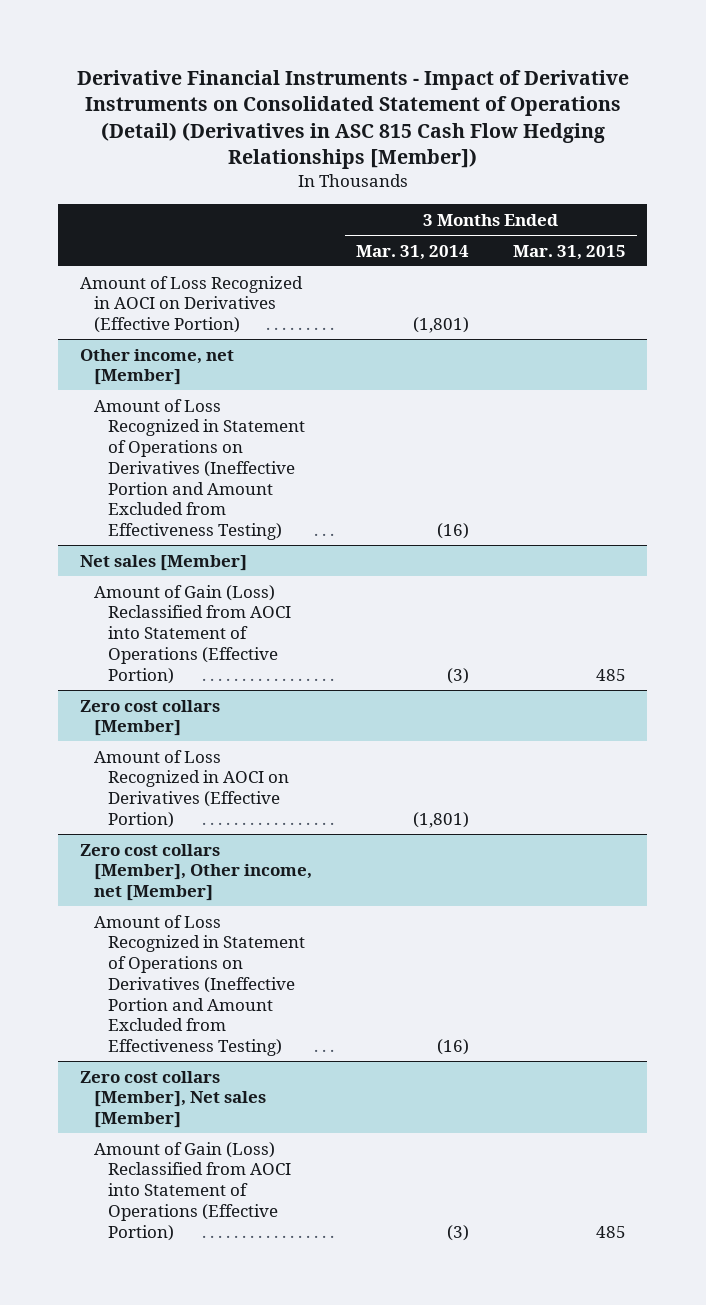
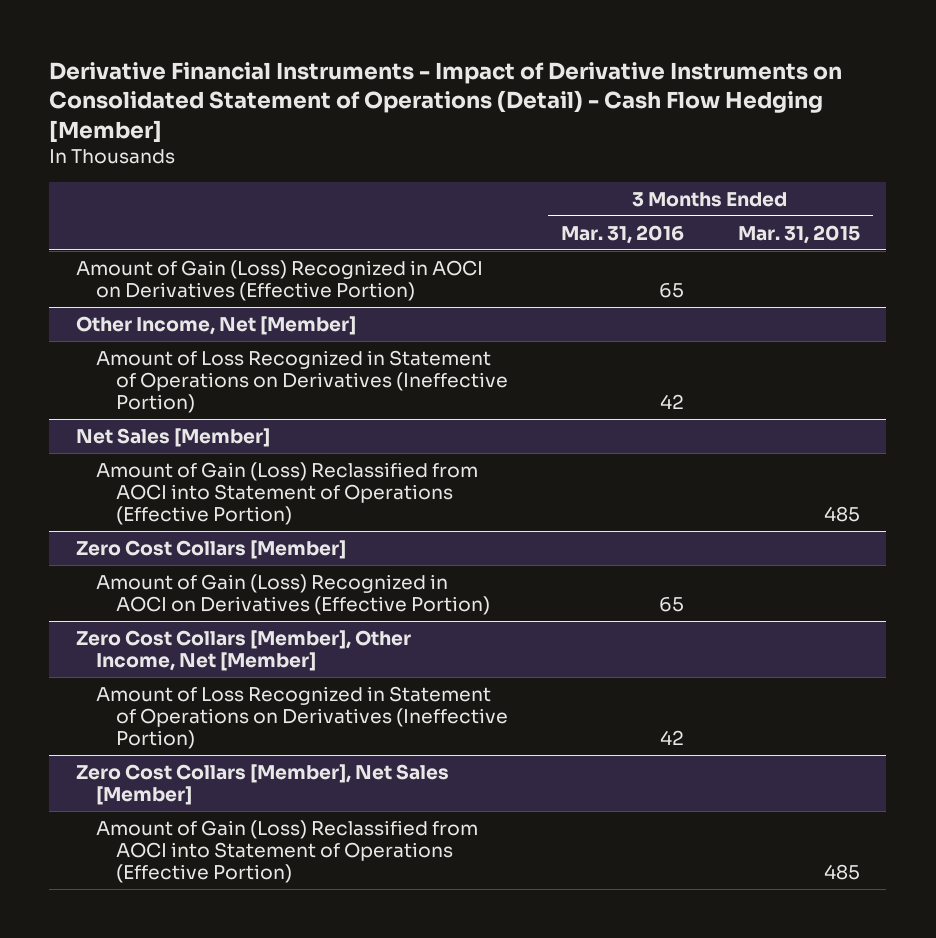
- Derivative Financial Instruments - Impact of Derivative Instruments on Consolidated Statement of Operations (Detail) (Derivatives in ASC 815 Cash Flow Hedging Relationships [Member])
+ Derivative Financial Instruments - Impact of Derivative Instruments on Consolidated Statement of Operations (Detail) - Cash Flow Hedging [Member]
- | 3 Months Ended Mar. 31, 2014 | 3 Months Ended Mar. 31, 2015
+ | 3 Months Ended Mar. 31, 2016 | 3 Months Ended Mar. 31, 2015
- Amount of Loss Recognized in AOCI on Derivatives (Effective Portion) | (1,801) |
- Other income, net [Member]
- Amount of Loss Recognized in Statement of Operations on Derivatives (Ineffective Portion and Amount Excluded from Effectiveness Testing) | (16) |
- Net sales [Member]
+ Amount of Gain (Loss) Recognized in AOCI on Derivatives (Effective Portion) | 65 |
+ Other Income, Net [Member]
+ Amount of Loss Recognized in Statement of Operations on Derivatives (Ineffective Portion) | 42 |
+ Net Sales [Member]
- Zero cost collars [Member]
- Amount of Loss Recognized in AOCI on Derivatives (Effective Portion) | (1,801) |
- Zero cost collars [Member], Other income, net [Member]
- Amount of Loss Recognized in Statement of Operations on Derivatives (Ineffective Portion and Amount Excluded from Effectiveness Testing) | (16) |
- Zero cost collars [Member], Net sales [Member]
+ Zero Cost Collars [Member]
+ Amount of Gain (Loss) Recognized in AOCI on Derivatives (Effective Portion) | 65 |
+ Zero Cost Collars [Member], Other Income, Net [Member]
+ Amount of Loss Recognized in Statement of Operations on Derivatives (Ineffective Portion) | 42 |
+ Zero Cost Collars [Member], Net Sales [Member]

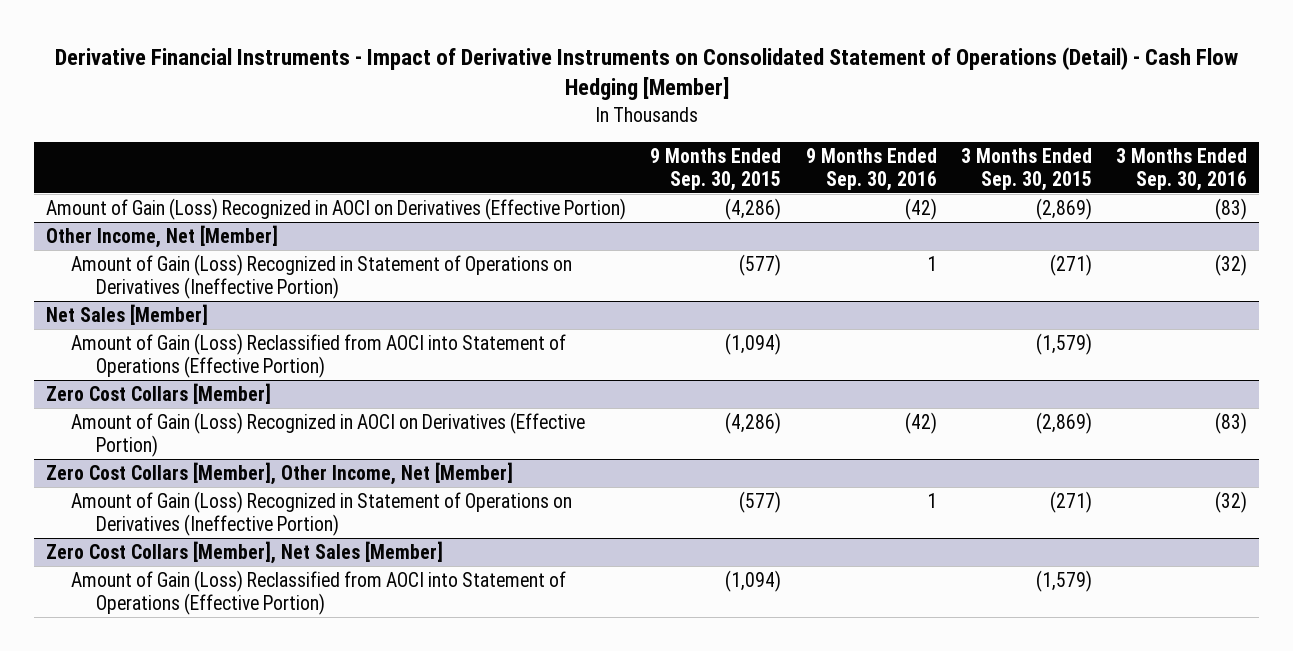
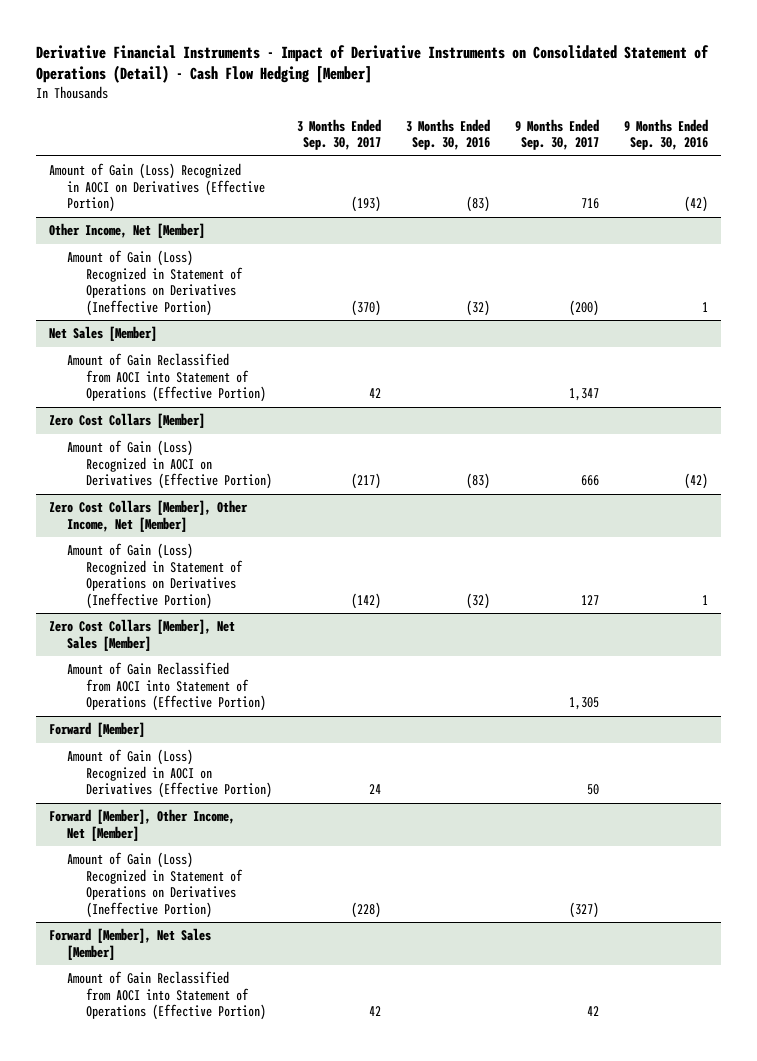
- | 9 Months Ended Sep. 30, 2015 | 9 Months Ended Sep. 30, 2016 | 3 Months Ended Sep. 30, 2015 | 3 Months Ended Sep. 30, 2016
+ | 3 Months Ended Sep. 30, 2017 | 3 Months Ended Sep. 30, 2016 | 9 Months Ended Sep. 30, 2017 | 9 Months Ended Sep. 30, 2016
@ Net Sales [Member]
- Amount of Gain (Loss) Reclassified from AOCI into Statement of Operations (Effective Portion) | (1,094) | | (1,579) |
+ Amount of Gain Reclassified from AOCI into Statement of Operations (Effective Portion) | 42 | | 1,347 |
@ Zero Cost Collars [Member], Net Sales [Member]
- Amount of Gain (Loss) Reclassified from AOCI into Statement of Operations (Effective Portion) | (1,094) | | (1,579) |
+ Amount of Gain Reclassified from AOCI into Statement of Operations (Effective Portion) | | | 1,305 |
+ Forward [Member]
+ Amount of Gain (Loss) Recognized in AOCI on Derivatives (Effective Portion) | 24 | | 50 |
+ Forward [Member], Other Income, Net [Member]
+ Amount of Gain (Loss) Recognized in Statement of Operations on Derivatives (Ineffective Portion) | (228) | | (327) |
+ Forward [Member], Net Sales [Member]
+ Amount of Gain Reclassified from AOCI into Statement of Operations (Effective Portion) | 42 | | 42 |

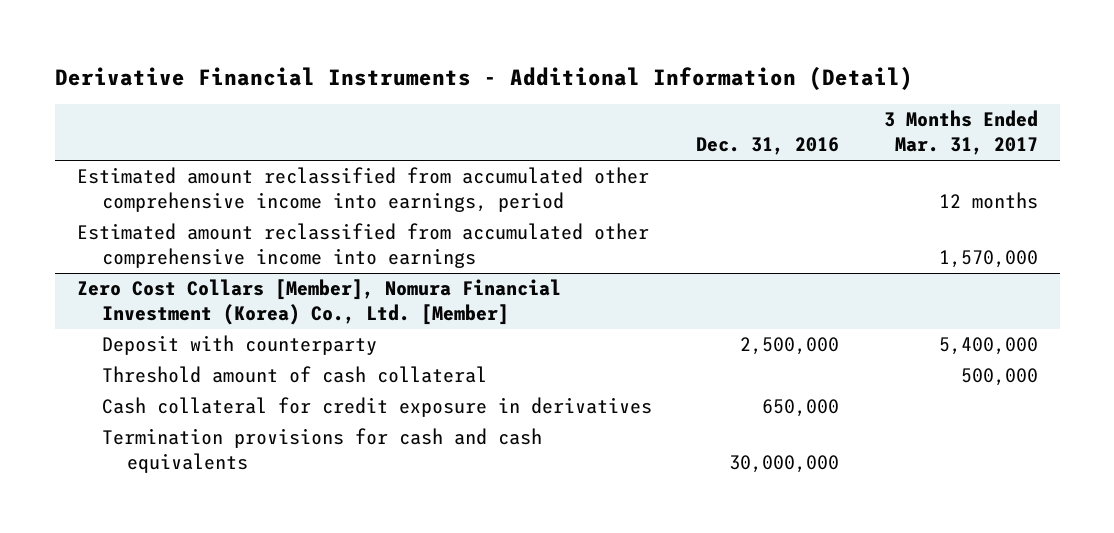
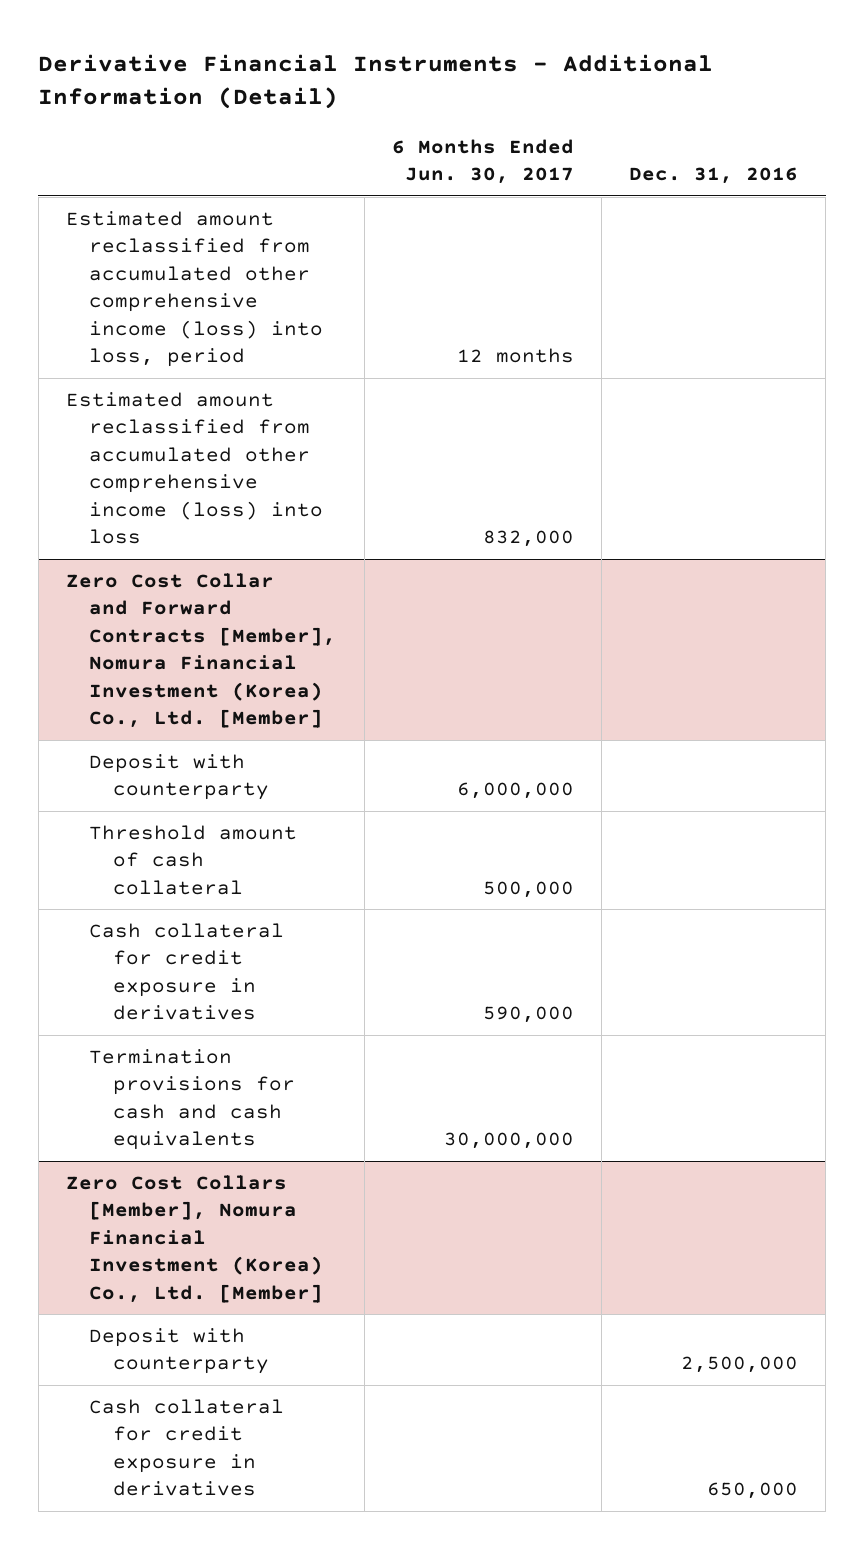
- | Dec. 31, 2016 | 3 Months Ended Mar. 31, 2017
+ | 6 Months Ended Jun. 30, 2017 | Dec. 31, 2016
- Estimated amount reclassified from accumulated other comprehensive income into earnings, period | | 12 months
- Estimated amount reclassified from accumulated other comprehensive income into earnings | | 1,570,000
+ Estimated amount reclassified from accumulated other comprehensive income (loss) into loss, period | 12 months |
+ Estimated amount reclassified from accumulated other comprehensive income (loss) into loss | 832,000 |
+ Zero Cost Collar and Forward Contracts [Member], Nomura Financial Investment (Korea) Co., Ltd. [Member]
+ Deposit with counterparty | 6,000,000 |
+ Threshold amount of cash collateral | 500,000 |
+ Cash collateral for credit exposure in derivatives | 590,000 |
+ Termination provisions for cash and cash equivalents | 30,000,000 |
@ Zero Cost Collars [Member], Nomura Financial Investment (Korea) Co., Ltd. [Member]
- Threshold amount of cash collateral | | 500,000
- Termination provisions for cash and cash equivalents | 30,000,000 |

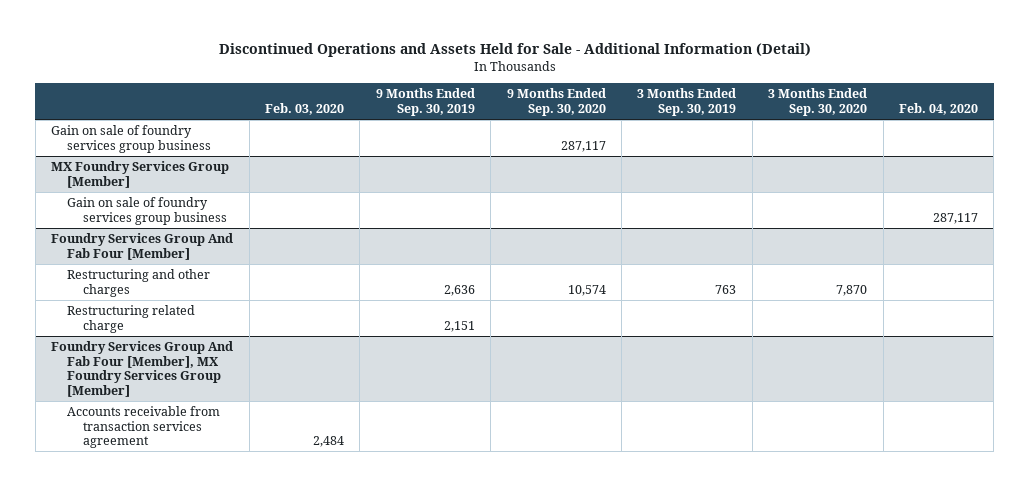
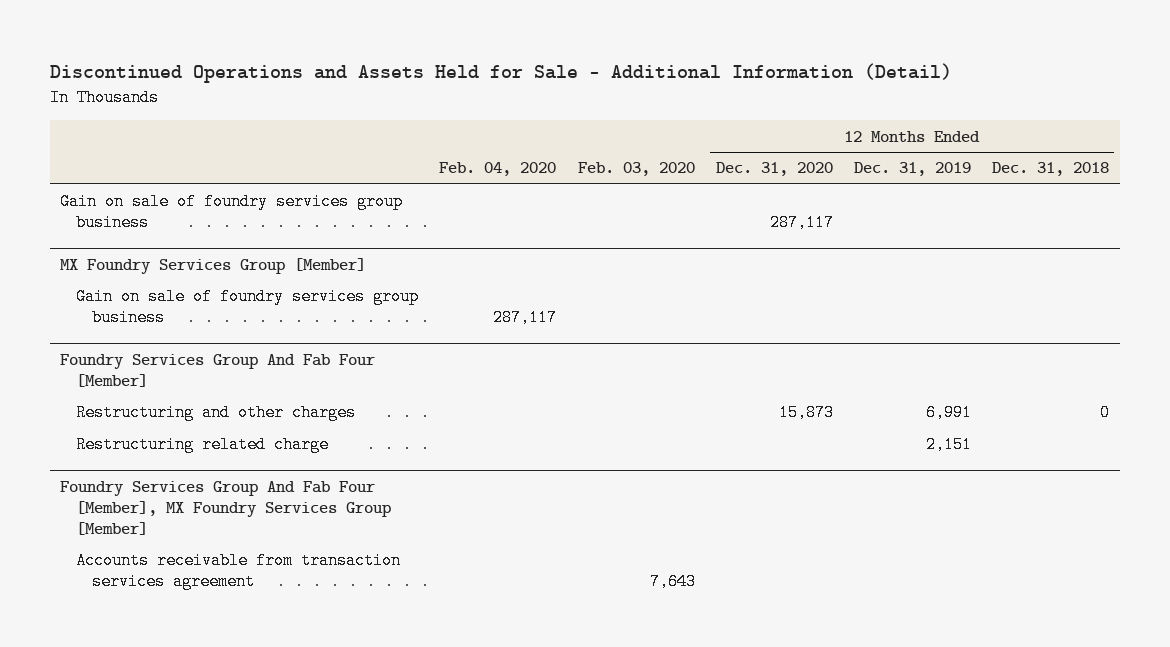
- | Feb. 03, 2020 | 9 Months Ended Sep. 30, 2019 | 9 Months Ended Sep. 30, 2020 | 3 Months Ended Sep. 30, 2019 | 3 Months Ended Sep. 30, 2020 | Feb. 04, 2020
+ | Feb. 04, 2020 | Feb. 03, 2020 | 12 Months Ended Dec. 31, 2020 | 12 Months Ended Dec. 31, 2019 | 12 Months Ended Dec. 31, 2018
@ Foundry Services Group And Fab Four [Member], MX Foundry Services Group [Member]
- Accounts receivable from transaction services agreement | 2,484 | | | | |
+ Accounts receivable from transaction services agreement | | 7,643 | | |

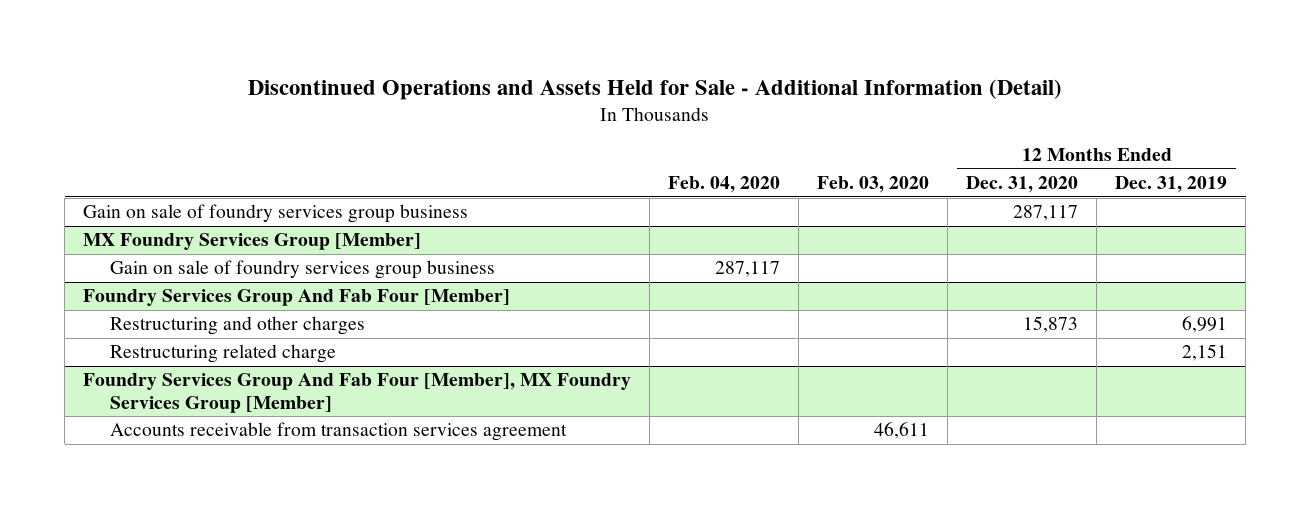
- | Feb. 04, 2020 | Feb. 03, 2020 | 12 Months Ended Dec. 31, 2020 | 12 Months Ended Dec. 31, 2019 | 12 Months Ended Dec. 31, 2018
+ | Feb. 04, 2020 | Feb. 03, 2020 | 12 Months Ended Dec. 31, 2020 | 12 Months Ended Dec. 31, 2019
@ Foundry Services Group And Fab Four [Member], MX Foundry Services Group [Member]
- Accounts receivable from transaction services agreement | | 7,643 | | |
+ Accounts receivable from transaction services agreement | | 46,611 | |

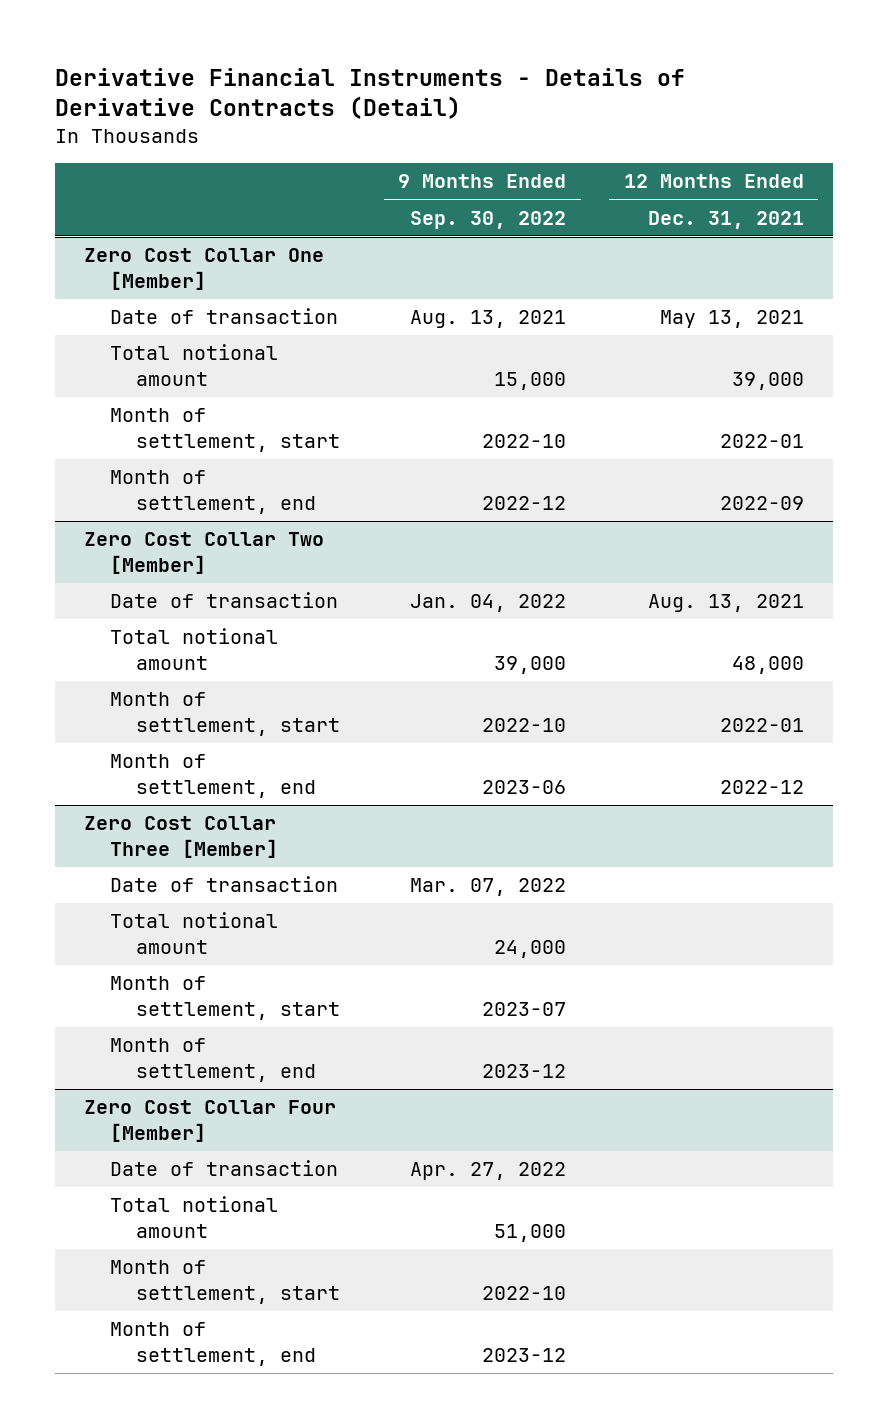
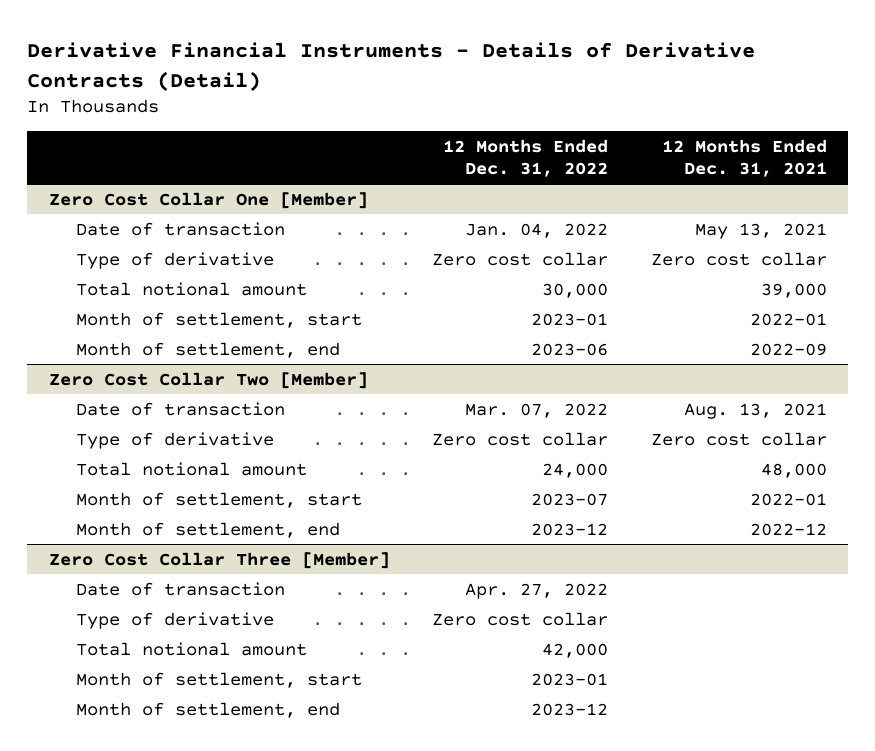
- | 9 Months Ended Sep. 30, 2022 | 12 Months Ended Dec. 31, 2021
+ | 12 Months Ended Dec. 31, 2022 | 12 Months Ended Dec. 31, 2021
@ Zero Cost Collar One [Member]
+ Type of derivative | Zero cost collar | Zero cost collar
@ Zero Cost Collar Two [Member]
+ Type of derivative | Zero cost collar | Zero cost collar
@ Zero Cost Collar Three [Member]
+ Type of derivative | Zero cost collar |
- Zero Cost Collar Four [Member]
- Date of transaction | Apr. 27, 2022 |
- Total notional amount | 51,000 |
- Month of settlement, start | 2022-10 |
- Month of settlement, end | 2023-12 |

